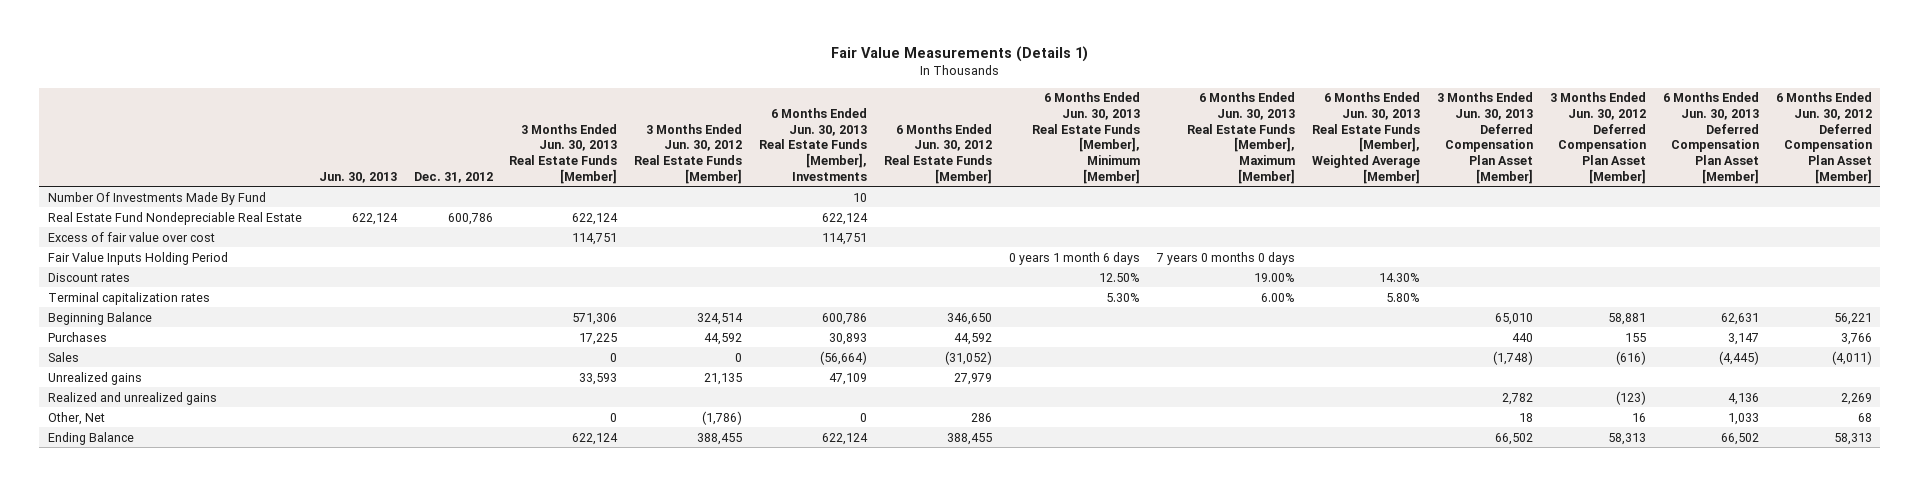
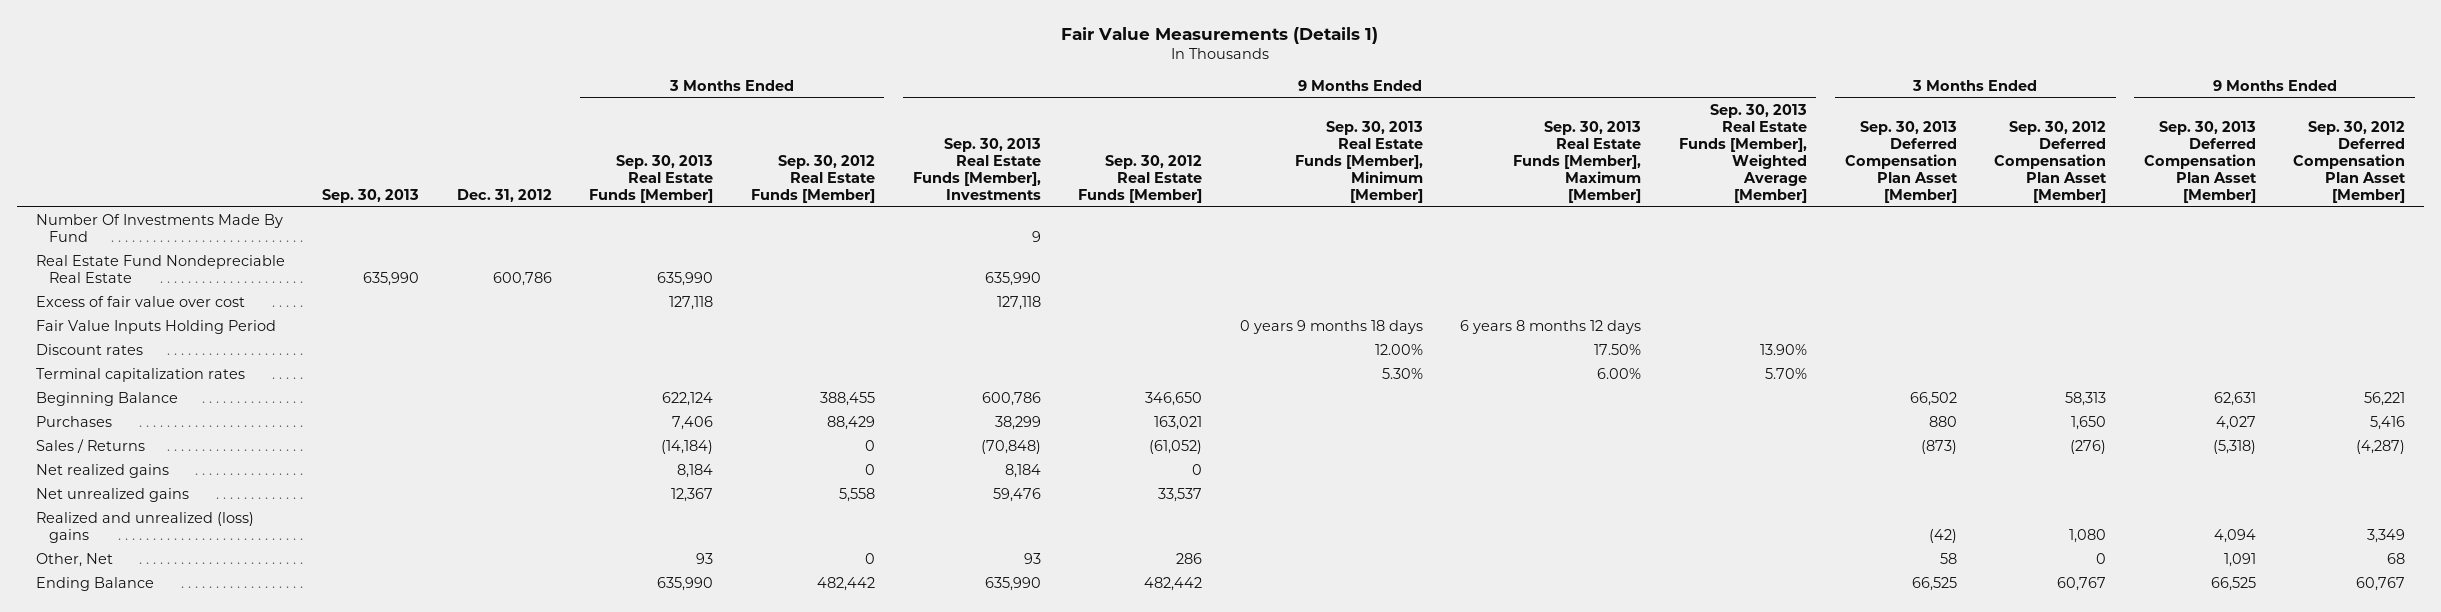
- | Jun. 30, 2013 | Dec. 31, 2012 | 3 Months Ended Jun. 30, 2013 Real Estate Funds [Member] | 3 Months Ended Jun. 30, 2012 Real Estate Funds [Member] | 6 Months Ended Jun. 30, 2013 Real Estate Funds [Member], Investments | 6 Months Ended Jun. 30, 2012 Real Estate Funds [Member] | 6 Months Ended Jun. 30, 2013 Real Estate Funds [Member], Minimum [Member] | 6 Months Ended Jun. 30, 2013 Real Estate Funds [Member], Maximum [Member] | 6 Months Ended Jun. 30, 2013 Real Estate Funds [Member], Weighted Average [Member] | 3 Months Ended Jun. 30, 2013 Deferred Compensation Plan Asset [Member] | 3 Months Ended Jun. 30, 2012 Deferred Compensation Plan Asset [Member] | 6 Months Ended Jun. 30, 2013 Deferred Compensation Plan Asset [Member] | 6 Months Ended Jun. 30, 2012 Deferred Compensation Plan Asset [Member]
+ | Sep. 30, 2013 | Dec. 31, 2012 | 3 Months Ended Sep. 30, 2013 Real Estate Funds [Member] | 3 Months Ended Sep. 30, 2012 Real Estate Funds [Member] | 9 Months Ended Sep. 30, 2013 Real Estate Funds [Member], Investments | 9 Months Ended Sep. 30, 2012 Real Estate Funds [Member] | 9 Months Ended Sep. 30, 2013 Real Estate Funds [Member], Minimum [Member] | 9 Months Ended Sep. 30, 2013 Real Estate Funds [Member], Maximum [Member] | 9 Months Ended Sep. 30, 2013 Real Estate Funds [Member], Weighted Average [Member] | 3 Months Ended Sep. 30, 2013 Deferred Compensation Plan Asset [Member] | 3 Months Ended Sep. 30, 2012 Deferred Compensation Plan Asset [Member] | 9 Months Ended Sep. 30, 2013 Deferred Compensation Plan Asset [Member] | 9 Months Ended Sep. 30, 2012 Deferred Compensation Plan Asset [Member]
- Sales | | | 0 | 0 | (56,664) | (31,052) | | | | (1,748) | (616) | (4,445) | (4,011)
- Unrealized gains | | | 33,593 | 21,135 | 47,109 | 27,979 | | | | | | |
- Realized and unrealized gains | | | | | | | | | | 2,782 | (123) | 4,136 | 2,269
+ Sales / Returns | | | (14,184) | 0 | (70,848) | (61,052) | | | | (873) | (276) | (5,318) | (4,287)
+ Net realized gains | | | 8,184 | 0 | 8,184 | 0 | | | | | | |
+ Net unrealized gains | | | 12,367 | 5,558 | 59,476 | 33,537 | | | | | | |
+ Realized and unrealized (loss) gains | | | | | | | | | | (42) | 1,080 | 4,094 | 3,349

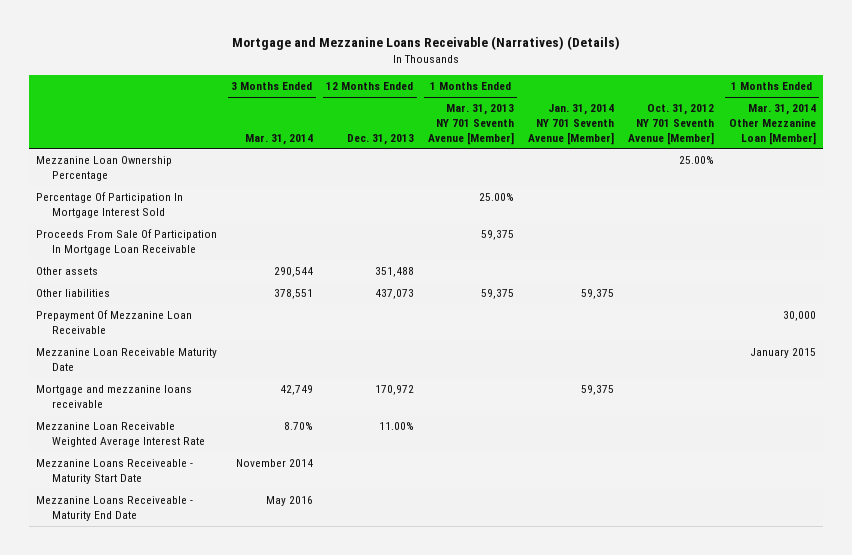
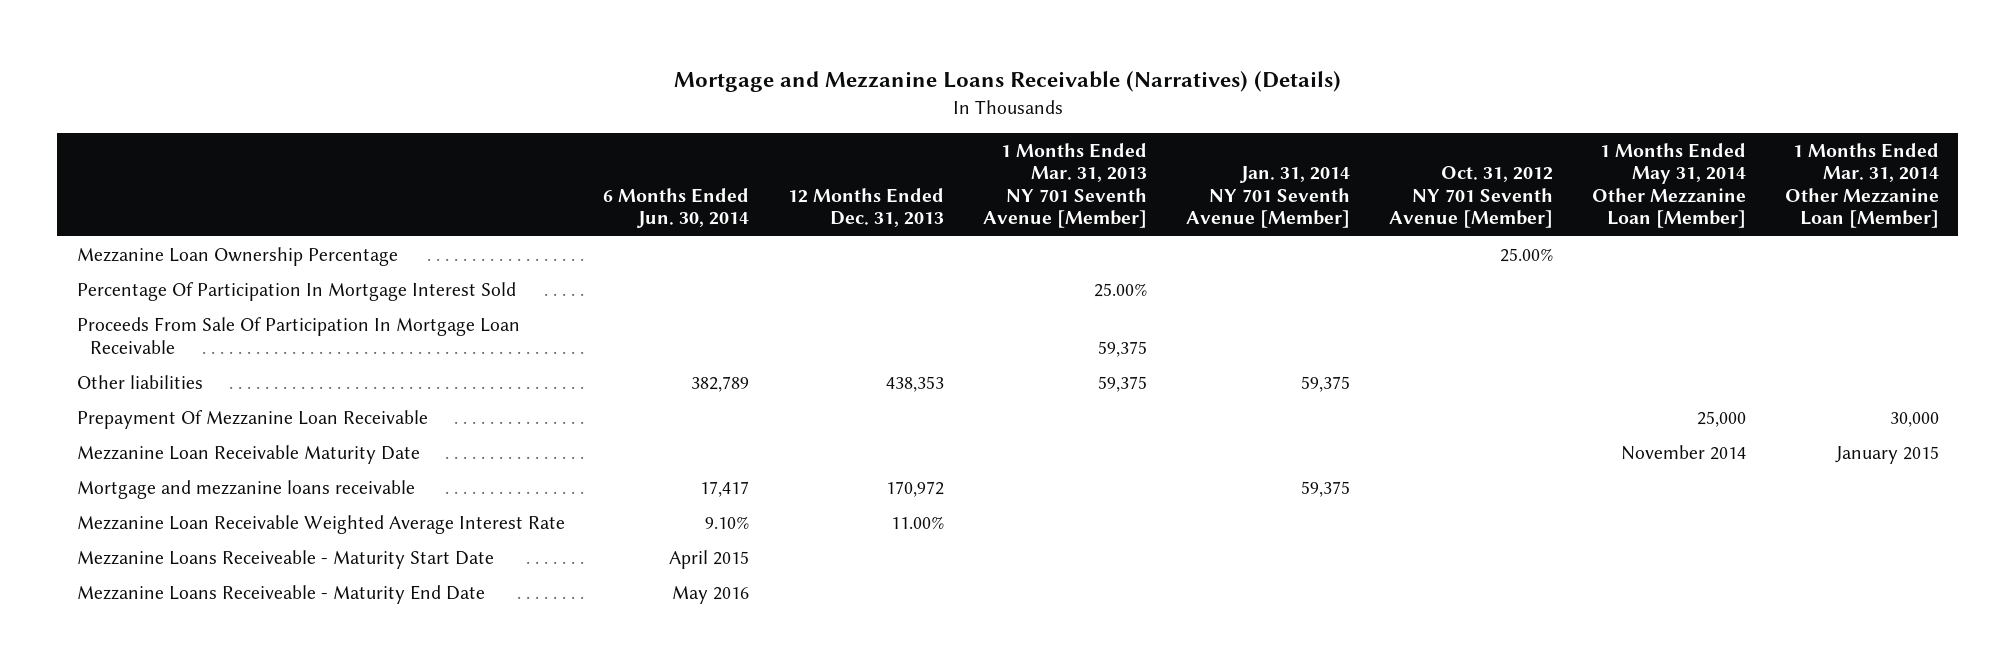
- | 3 Months Ended Mar. 31, 2014 | 12 Months Ended Dec. 31, 2013 | 1 Months Ended Mar. 31, 2013 NY 701 Seventh Avenue [Member] | Jan. 31, 2014 NY 701 Seventh Avenue [Member] | Oct. 31, 2012 NY 701 Seventh Avenue [Member] | 1 Months Ended Mar. 31, 2014 Other Mezzanine Loan [Member]
+ | 6 Months Ended Jun. 30, 2014 | 12 Months Ended Dec. 31, 2013 | 1 Months Ended Mar. 31, 2013 NY 701 Seventh Avenue [Member] | Jan. 31, 2014 NY 701 Seventh Avenue [Member] | Oct. 31, 2012 NY 701 Seventh Avenue [Member] | 1 Months Ended May 31, 2014 Other Mezzanine Loan [Member] | 1 Months Ended Mar. 31, 2014 Other Mezzanine Loan [Member]
- Other assets | 290,544 | 351,488 | | | |
- Other liabilities | 378,551 | 437,073 | 59,375 | 59,375 | |
+ Other liabilities | 382,789 | 438,353 | 59,375 | 59,375 | | |

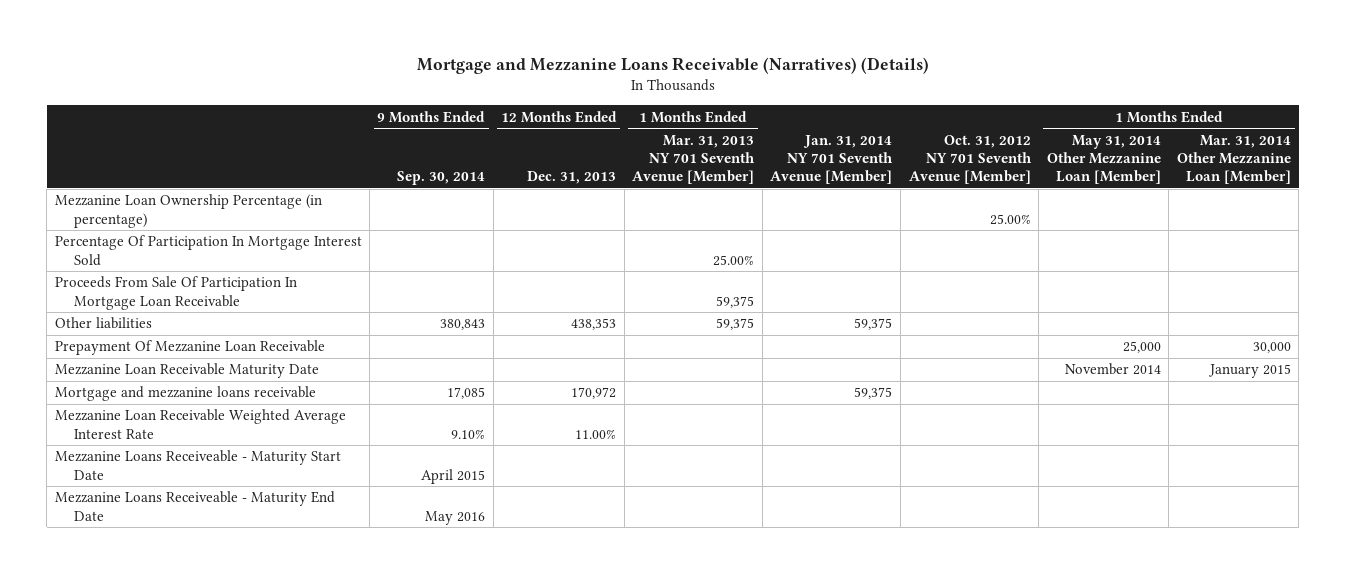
- | 6 Months Ended Jun. 30, 2014 | 12 Months Ended Dec. 31, 2013 | 1 Months Ended Mar. 31, 2013 NY 701 Seventh Avenue [Member] | Jan. 31, 2014 NY 701 Seventh Avenue [Member] | Oct. 31, 2012 NY 701 Seventh Avenue [Member] | 1 Months Ended May 31, 2014 Other Mezzanine Loan [Member] | 1 Months Ended Mar. 31, 2014 Other Mezzanine Loan [Member]
+ | 9 Months Ended Sep. 30, 2014 | 12 Months Ended Dec. 31, 2013 | 1 Months Ended Mar. 31, 2013 NY 701 Seventh Avenue [Member] | Jan. 31, 2014 NY 701 Seventh Avenue [Member] | Oct. 31, 2012 NY 701 Seventh Avenue [Member] | 1 Months Ended May 31, 2014 Other Mezzanine Loan [Member] | 1 Months Ended Mar. 31, 2014 Other Mezzanine Loan [Member]
- Mezzanine Loan Ownership Percentage | | | | | 25.00% | |
+ Mezzanine Loan Ownership Percentage (in percentage) | | | | | 25.00% | |

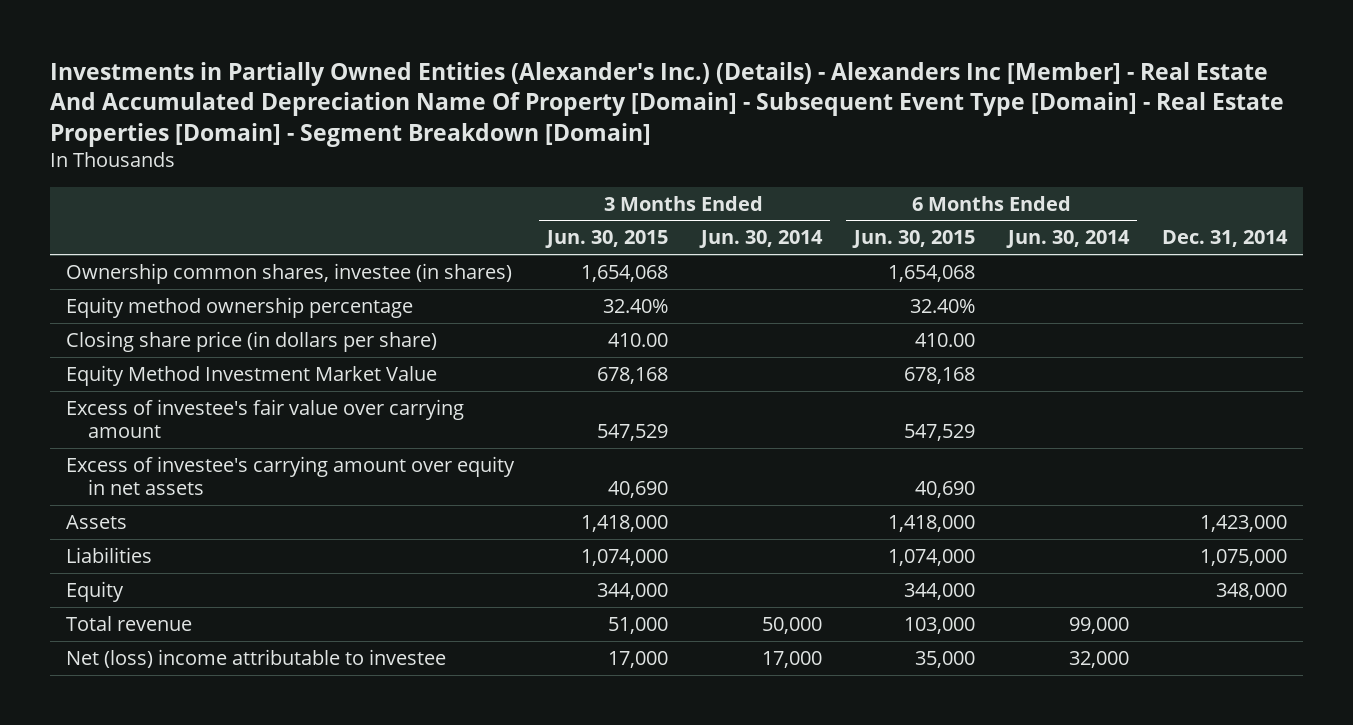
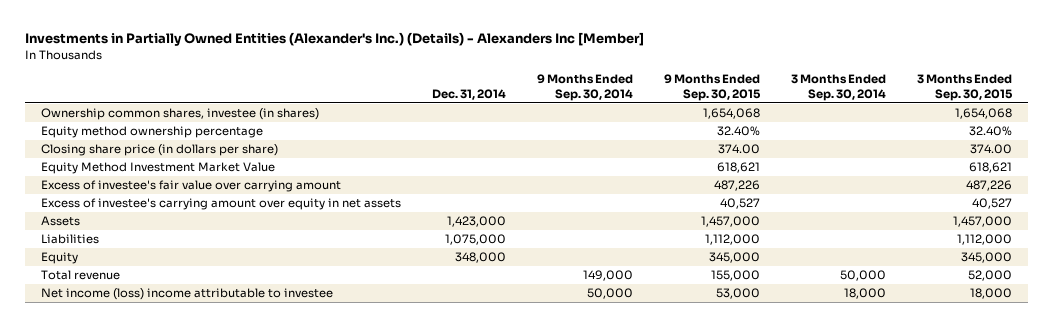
- Investments in Partially Owned Entities (Alexander's Inc.) (Details) - Alexanders Inc [Member] - Real Estate And Accumulated Depreciation Name Of Property [Domain] - Subsequent Event Type [Domain] - Real Estate Properties [Domain] - Segment Breakdown [Domain]
+ Investments in Partially Owned Entities (Alexander's Inc.) (Details) - Alexanders Inc [Member]
- | 3 Months Ended Jun. 30, 2015 | 3 Months Ended Jun. 30, 2014 | 6 Months Ended Jun. 30, 2015 | 6 Months Ended Jun. 30, 2014 | Dec. 31, 2014
+ | Dec. 31, 2014 | 9 Months Ended Sep. 30, 2014 | 9 Months Ended Sep. 30, 2015 | 3 Months Ended Sep. 30, 2014 | 3 Months Ended Sep. 30, 2015
- Net (loss) income attributable to investee | 17,000 | 17,000 | 35,000 | 32,000 |
+ Net income (loss) income attributable to investee | | 50,000 | 53,000 | 18,000 | 18,000

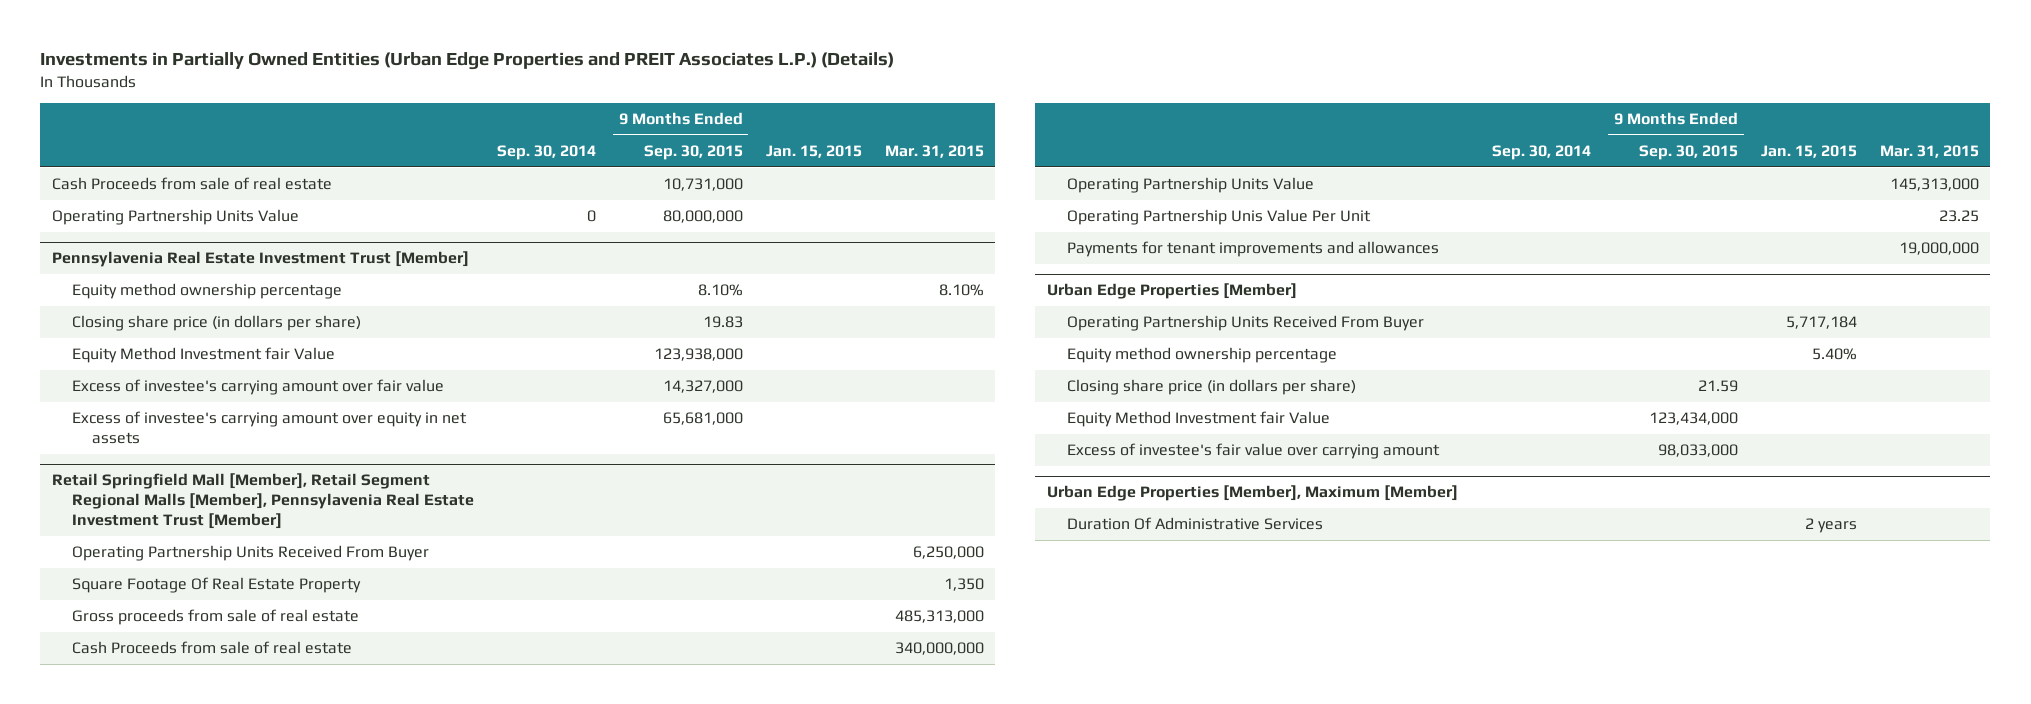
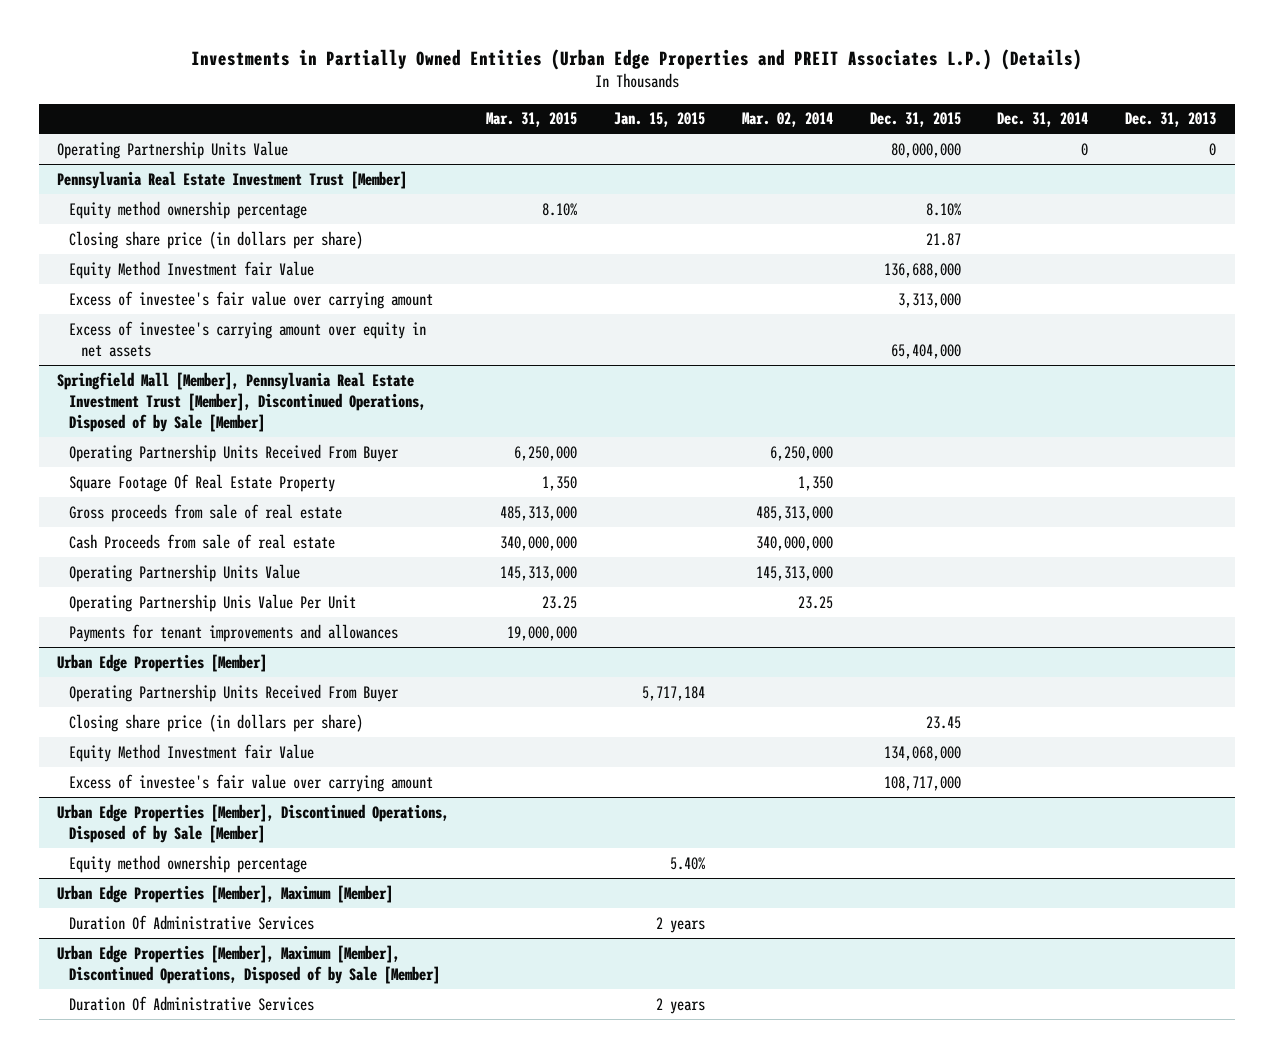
- | Sep. 30, 2014 | 9 Months Ended Sep. 30, 2015 | Jan. 15, 2015 | Mar. 31, 2015
+ | Mar. 31, 2015 | Jan. 15, 2015 | Mar. 02, 2014 | Dec. 31, 2015 | Dec. 31, 2014 | Dec. 31, 2013
- Cash Proceeds from sale of real estate | | 10,731,000 | |
- Pennsylavenia Real Estate Investment Trust [Member]
+ Pennsylvania Real Estate Investment Trust [Member]
- Excess of investee's carrying amount over fair value | | 14,327,000 | |
+ Excess of investee's fair value over carrying amount | | | | 3,313,000 | |
- Retail Springfield Mall [Member], Retail Segment Regional Malls [Member], Pennsylavenia Real Estate Investment Trust [Member]
+ Springfield Mall [Member], Pennsylvania Real Estate Investment Trust [Member], Discontinued Operations, Disposed of by Sale [Member]
@ Urban Edge Properties [Member]
- Equity method ownership percentage | | | 5.40% |
+ Urban Edge Properties [Member], Discontinued Operations, Disposed of by Sale [Member]
+ Equity method ownership percentage | | 5.40% | | | |
+ Urban Edge Properties [Member], Maximum [Member], Discontinued Operations, Disposed of by Sale [Member]
+ Duration Of Administrative Services | | 2 years | | | |

